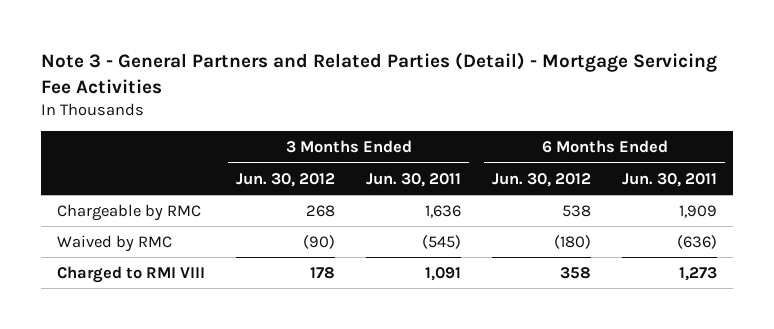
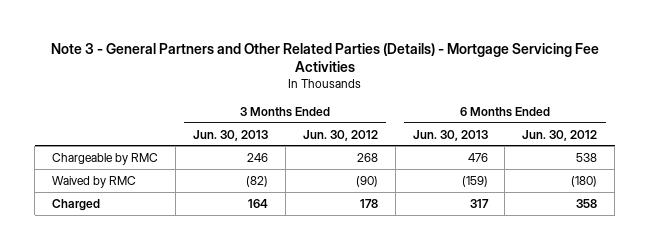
- Note 3 - General Partners and Related Parties (Detail) - Mortgage Servicing Fee Activities
+ Note 3 - General Partners and Other Related Parties (Details) - Mortgage Servicing Fee Activities
- | 3 Months Ended Jun. 30, 2012 | 3 Months Ended Jun. 30, 2011 | 6 Months Ended Jun. 30, 2012 | 6 Months Ended Jun. 30, 2011
+ | 3 Months Ended Jun. 30, 2013 | 3 Months Ended Jun. 30, 2012 | 6 Months Ended Jun. 30, 2013 | 6 Months Ended Jun. 30, 2012
- Charged to RMI VIII | 178 | 1,091 | 358 | 1,273
+ Charged | 164 | 178 | 317 | 358

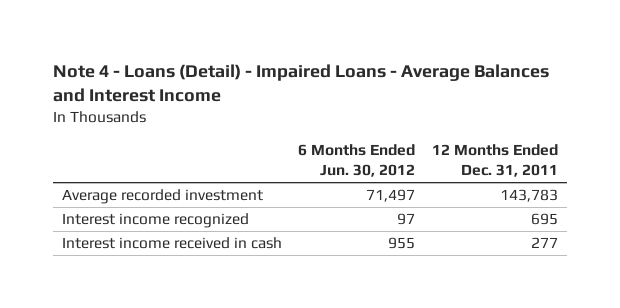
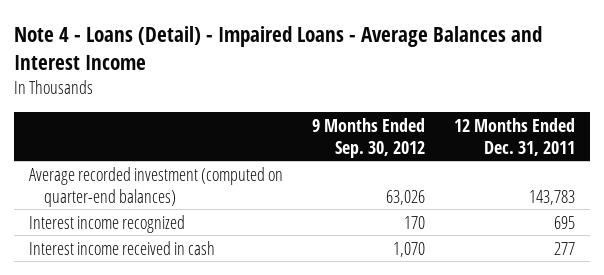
- | 6 Months Ended Jun. 30, 2012 | 12 Months Ended Dec. 31, 2011
+ | 9 Months Ended Sep. 30, 2012 | 12 Months Ended Dec. 31, 2011
- Average recorded investment | 71,497 | 143,783
+ Average recorded investment (computed on quarter-end balances) | 63,026 | 143,783

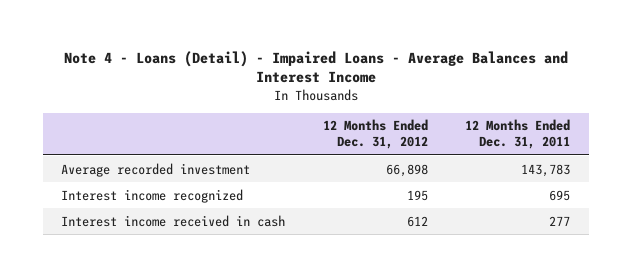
- | 9 Months Ended Sep. 30, 2012 | 12 Months Ended Dec. 31, 2011
+ | 12 Months Ended Dec. 31, 2012 | 12 Months Ended Dec. 31, 2011
- Average recorded investment (computed on quarter-end balances) | 63,026 | 143,783
+ Average recorded investment | 66,898 | 143,783

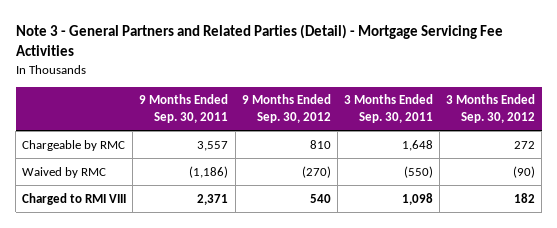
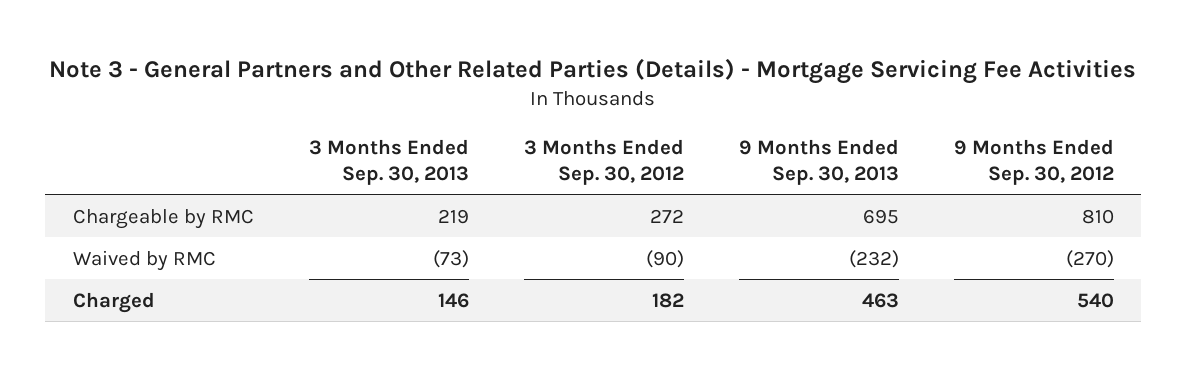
- Note 3 - General Partners and Related Parties (Detail) - Mortgage Servicing Fee Activities
+ Note 3 - General Partners and Other Related Parties (Details) - Mortgage Servicing Fee Activities
- | 9 Months Ended Sep. 30, 2011 | 9 Months Ended Sep. 30, 2012 | 3 Months Ended Sep. 30, 2011 | 3 Months Ended Sep. 30, 2012
+ | 3 Months Ended Sep. 30, 2013 | 3 Months Ended Sep. 30, 2012 | 9 Months Ended Sep. 30, 2013 | 9 Months Ended Sep. 30, 2012
- Charged to RMI VIII | 2,371 | 540 | 1,098 | 182
+ Charged | 146 | 182 | 463 | 540

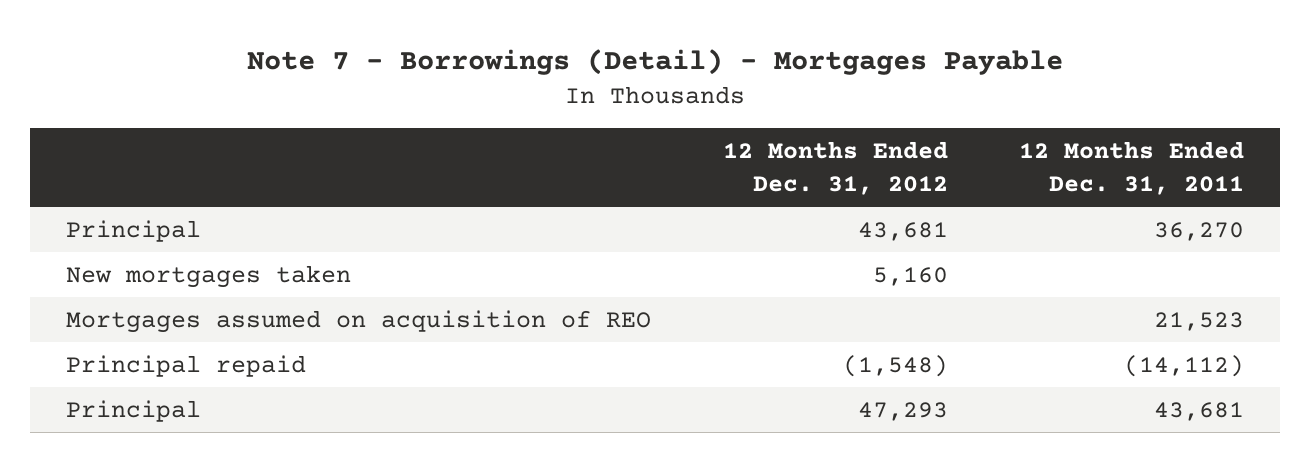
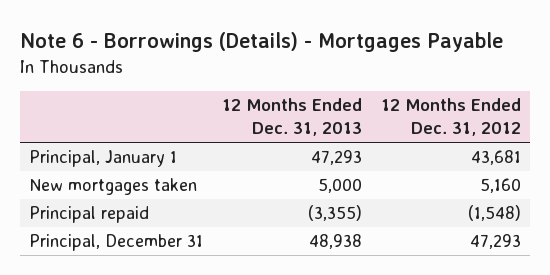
- Note 7 - Borrowings (Detail) - Mortgages Payable
+ Note 6 - Borrowings (Details) - Mortgages Payable
- | 12 Months Ended Dec. 31, 2012 | 12 Months Ended Dec. 31, 2011
+ | 12 Months Ended Dec. 31, 2013 | 12 Months Ended Dec. 31, 2012
- Principal | 43,681 | 36,270
+ Principal, January 1 | 47,293 | 43,681
- Mortgages assumed on acquisition of REO | | 21,523
- Principal | 47,293 | 43,681
+ Principal, December 31 | 48,938 | 47,293

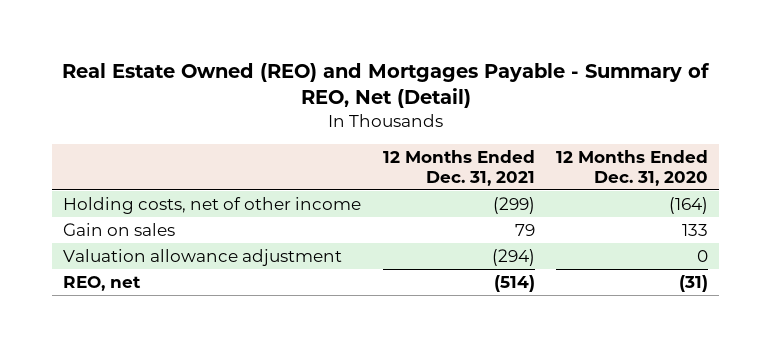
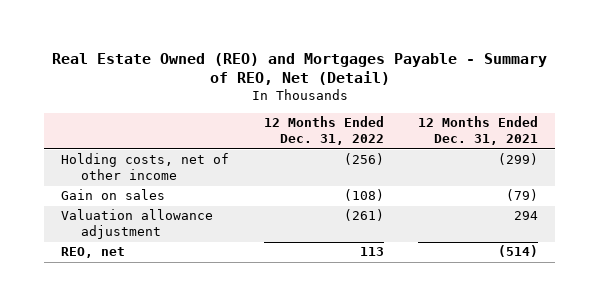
- | 12 Months Ended Dec. 31, 2021 | 12 Months Ended Dec. 31, 2020
+ | 12 Months Ended Dec. 31, 2022 | 12 Months Ended Dec. 31, 2021
- Gain on sales | 79 | 133
- Valuation allowance adjustment | (294) | 0
+ Gain on sales | (108) | (79)
+ Valuation allowance adjustment | (261) | 294

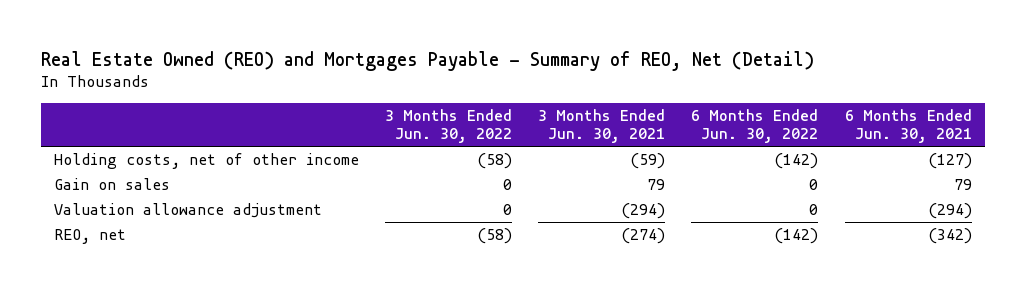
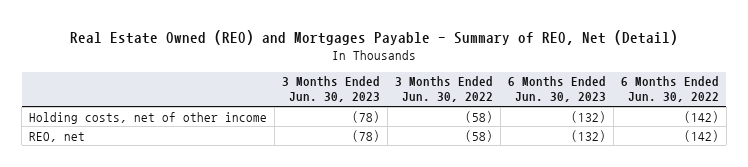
- | 3 Months Ended Jun. 30, 2022 | 3 Months Ended Jun. 30, 2021 | 6 Months Ended Jun. 30, 2022 | 6 Months Ended Jun. 30, 2021
+ | 3 Months Ended Jun. 30, 2023 | 3 Months Ended Jun. 30, 2022 | 6 Months Ended Jun. 30, 2023 | 6 Months Ended Jun. 30, 2022
- Gain on sales | 0 | 79 | 0 | 79
- Valuation allowance adjustment | 0 | (294) | 0 | (294)

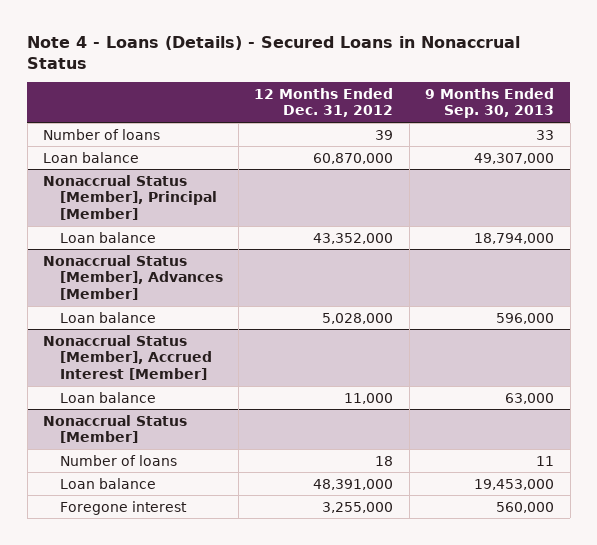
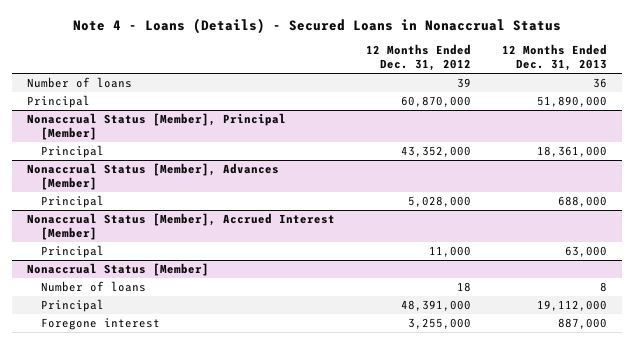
- | 12 Months Ended Dec. 31, 2012 | 9 Months Ended Sep. 30, 2013
+ | 12 Months Ended Dec. 31, 2012 | 12 Months Ended Dec. 31, 2013
- Loan balance | 60,870,000 | 49,307,000
+ Principal | 60,870,000 | 51,890,000
@ Nonaccrual Status [Member], Principal [Member]
- Loan balance | 43,352,000 | 18,794,000
+ Principal | 43,352,000 | 18,361,000
@ Nonaccrual Status [Member], Advances [Member]
- Loan balance | 5,028,000 | 596,000
+ Principal | 5,028,000 | 688,000
@ Nonaccrual Status [Member], Accrued Interest [Member]
- Loan balance | 11,000 | 63,000
+ Principal | 11,000 | 63,000
@ Nonaccrual Status [Member]
- Loan balance | 48,391,000 | 19,453,000
+ Principal | 48,391,000 | 19,112,000

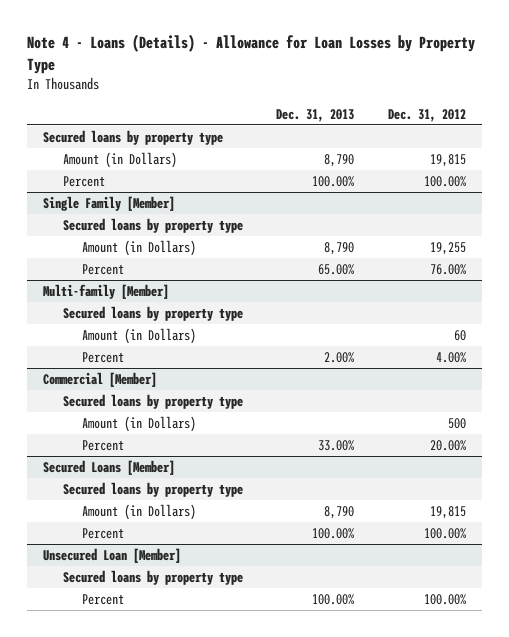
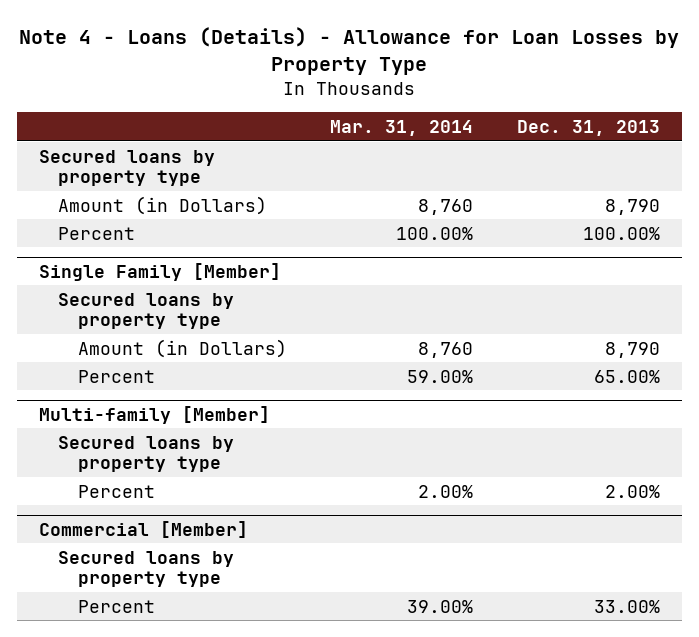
- | Dec. 31, 2013 | Dec. 31, 2012
+ | Mar. 31, 2014 | Dec. 31, 2013
@ Multi-family [Member]
- Amount (in Dollars) | | 60
@ Commercial [Member]
- Amount (in Dollars) | | 500
- Secured Loans [Member]
- Secured loans by property type
- Amount (in Dollars) | 8,790 | 19,815
- Percent | 100.00% | 100.00%
- Unsecured Loan [Member]
- Secured loans by property type
- Percent | 100.00% | 100.00%

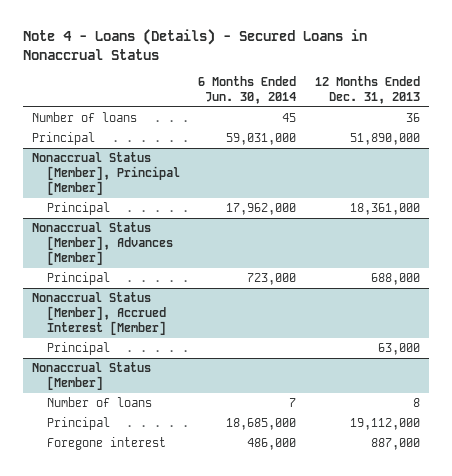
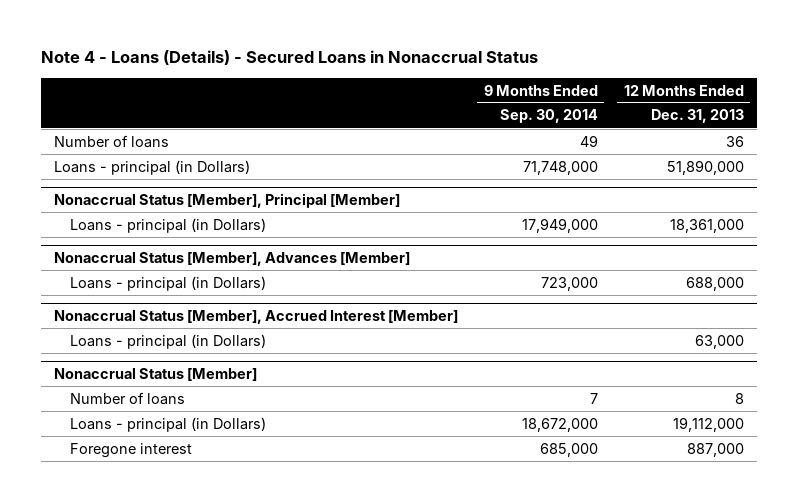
- | 6 Months Ended Jun. 30, 2014 | 12 Months Ended Dec. 31, 2013
+ | 9 Months Ended Sep. 30, 2014 | 12 Months Ended Dec. 31, 2013
- Principal | 59,031,000 | 51,890,000
+ Loans - principal (in Dollars) | 71,748,000 | 51,890,000
@ Nonaccrual Status [Member], Principal [Member]
- Principal | 17,962,000 | 18,361,000
+ Loans - principal (in Dollars) | 17,949,000 | 18,361,000
@ Nonaccrual Status [Member], Advances [Member]
- Principal | 723,000 | 688,000
+ Loans - principal (in Dollars) | 723,000 | 688,000
@ Nonaccrual Status [Member], Accrued Interest [Member]
- Principal | | 63,000
+ Loans - principal (in Dollars) | | 63,000
@ Nonaccrual Status [Member]
- Principal | 18,685,000 | 19,112,000
+ Loans - principal (in Dollars) | 18,672,000 | 19,112,000

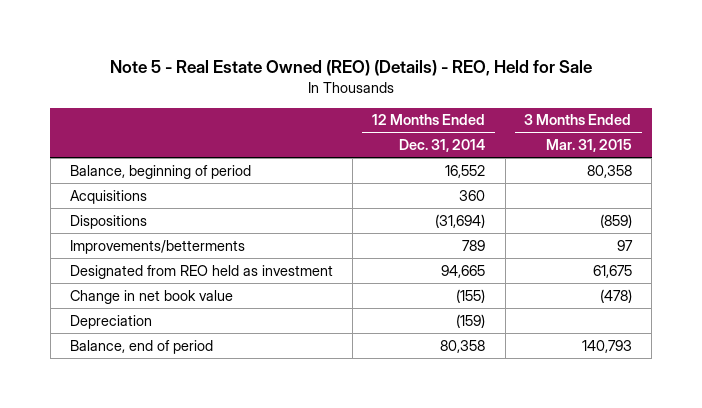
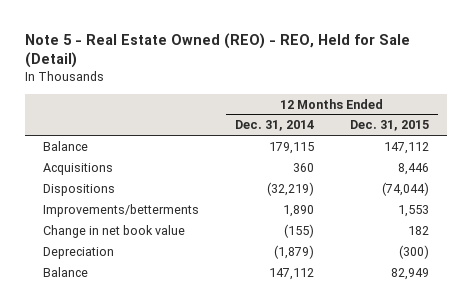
- Note 5 - Real Estate Owned (REO) (Details) - REO, Held for Sale
+ Note 5 - Real Estate Owned (REO) - REO, Held for Sale (Detail)
- | 12 Months Ended Dec. 31, 2014 | 3 Months Ended Mar. 31, 2015
+ | 12 Months Ended Dec. 31, 2014 | 12 Months Ended Dec. 31, 2015
- Balance, beginning of period | 16,552 | 80,358
+ Balance | 179,115 | 147,112
- Dispositions | (31,694) | (859)
- Improvements/betterments | 789 | 97
- Designated from REO held as investment | 94,665 | 61,675
+ Dispositions | (32,219) | (74,044)
+ Improvements/betterments | 1,890 | 1,553
- Depreciation | (159) |
- Balance, end of period | 80,358 | 140,793
+ Depreciation | (1,879) | (300)
+ Balance | 147,112 | 82,949

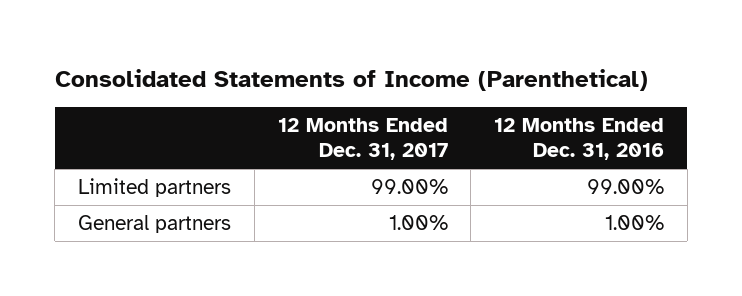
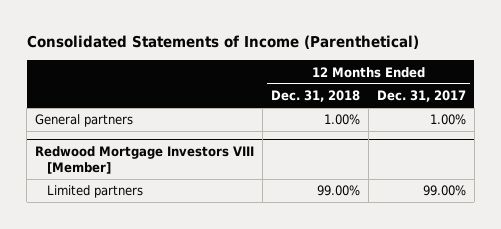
- | 12 Months Ended Dec. 31, 2017 | 12 Months Ended Dec. 31, 2016
+ | 12 Months Ended Dec. 31, 2018 | 12 Months Ended Dec. 31, 2017
- Limited partners | 99.00% | 99.00%
+ Redwood Mortgage Investors VIII [Member]
+ Limited partners | 99.00% | 99.00%

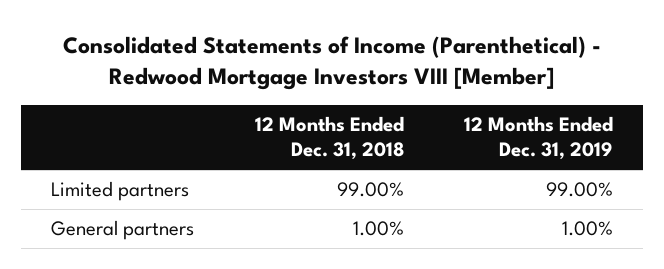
- Consolidated Statements of Income (Parenthetical)
+ Consolidated Statements of Income (Parenthetical) - Redwood Mortgage Investors VIII [Member]
- | 12 Months Ended Dec. 31, 2018 | 12 Months Ended Dec. 31, 2017
+ | 12 Months Ended Dec. 31, 2018 | 12 Months Ended Dec. 31, 2019
- Redwood Mortgage Investors VIII [Member]
moved down: General partners | 1.00% | 1.00%

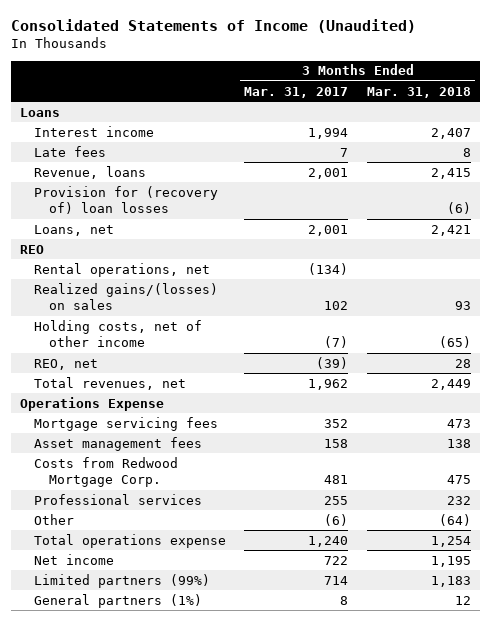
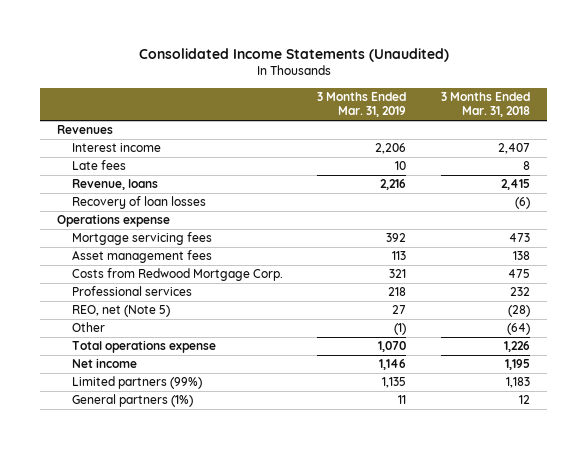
- Consolidated Statements of Income (Unaudited)
+ Consolidated Income Statements (Unaudited)
- | 3 Months Ended Mar. 31, 2017 | 3 Months Ended Mar. 31, 2018
+ | 3 Months Ended Mar. 31, 2019 | 3 Months Ended Mar. 31, 2018
- Loans
+ Revenues
- Provision for (recovery of) loan losses | | (6)
- Loans, net | 2,001 | 2,421
- REO
- Rental operations, net | (134) |
- Realized gains/(losses) on sales | 102 | 93
- Holding costs, net of other income | (7) | (65)
- REO, net | (39) | 28
- Total revenues, net | 1,962 | 2,449
- Operations Expense
+ Recovery of loan losses | | (6)
+ Operations expense
+ REO, net (Note 5) | 27 | (28)
- Total operations expense | 1,240 | 1,254
+ Total operations expense | 1,070 | 1,226

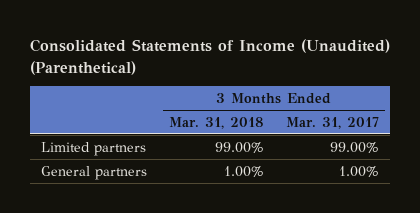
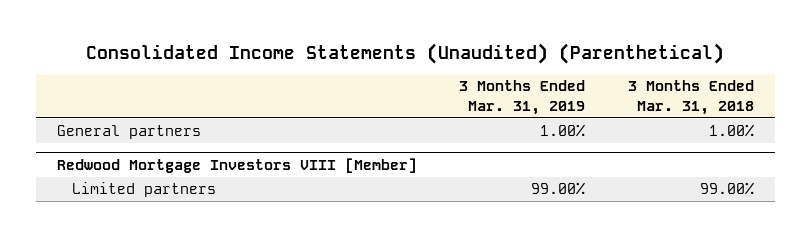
- Consolidated Statements of Income (Unaudited) (Parenthetical)
+ Consolidated Income Statements (Unaudited) (Parenthetical)
- | 3 Months Ended Mar. 31, 2018 | 3 Months Ended Mar. 31, 2017
+ | 3 Months Ended Mar. 31, 2019 | 3 Months Ended Mar. 31, 2018
- Limited partners | 99.00% | 99.00%
+ Redwood Mortgage Investors VIII [Member]
+ Limited partners | 99.00% | 99.00%

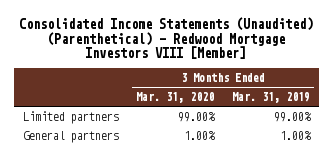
- Consolidated Income Statements (Unaudited) (Parenthetical)
+ Consolidated Income Statements (Unaudited) (Parenthetical) - Redwood Mortgage Investors VIII [Member]
- | 3 Months Ended Mar. 31, 2019 | 3 Months Ended Mar. 31, 2018
+ | 3 Months Ended Mar. 31, 2020 | 3 Months Ended Mar. 31, 2019
- Redwood Mortgage Investors VIII [Member]
moved down: General partners | 1.00% | 1.00%

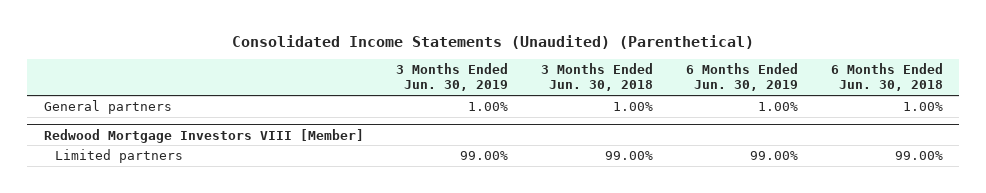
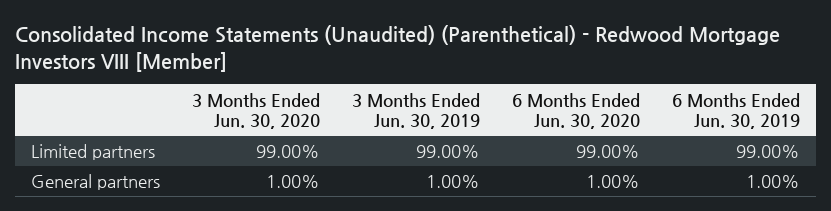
- Consolidated Income Statements (Unaudited) (Parenthetical)
+ Consolidated Income Statements (Unaudited) (Parenthetical) - Redwood Mortgage Investors VIII [Member]
- | 3 Months Ended Jun. 30, 2019 | 3 Months Ended Jun. 30, 2018 | 6 Months Ended Jun. 30, 2019 | 6 Months Ended Jun. 30, 2018
+ | 3 Months Ended Jun. 30, 2020 | 3 Months Ended Jun. 30, 2019 | 6 Months Ended Jun. 30, 2020 | 6 Months Ended Jun. 30, 2019
- Redwood Mortgage Investors VIII [Member]
moved down: General partners | 1.00% | 1.00% | 1.00% | 1.00%

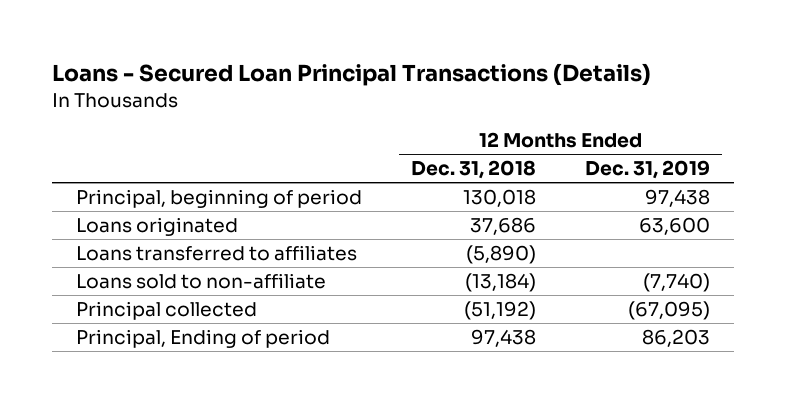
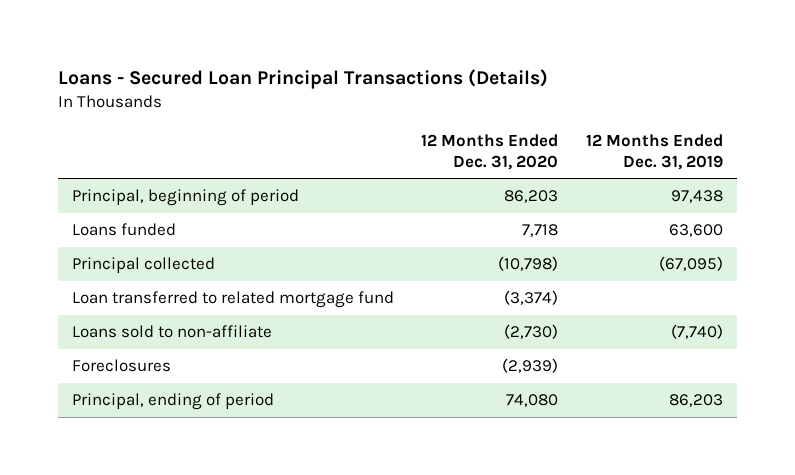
- | 12 Months Ended Dec. 31, 2018 | 12 Months Ended Dec. 31, 2019
+ | 12 Months Ended Dec. 31, 2020 | 12 Months Ended Dec. 31, 2019
- Loans originated | 37,686 | 63,600
- Loans transferred to affiliates | (5,890) |
+ Loans funded | 7,718 | 63,600
- Principal, Ending of period | 97,438 | 86,203
+ Loan transferred to related mortgage fund | (3,374) |
moved down: Loans sold to non-affiliate | (2,730) | (7,740)
+ Foreclosures | (2,939) |
+ Principal, ending of period | 74,080 | 86,203

